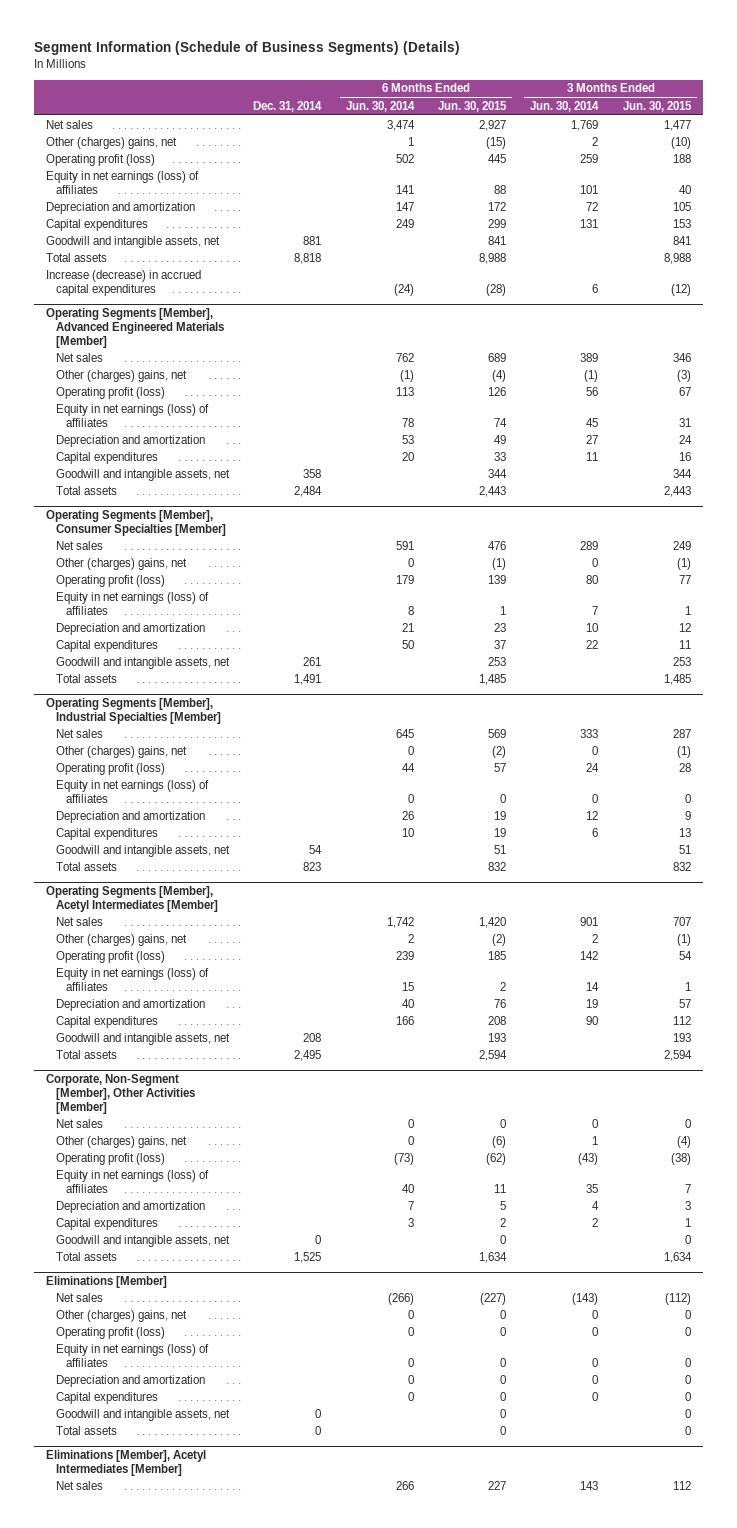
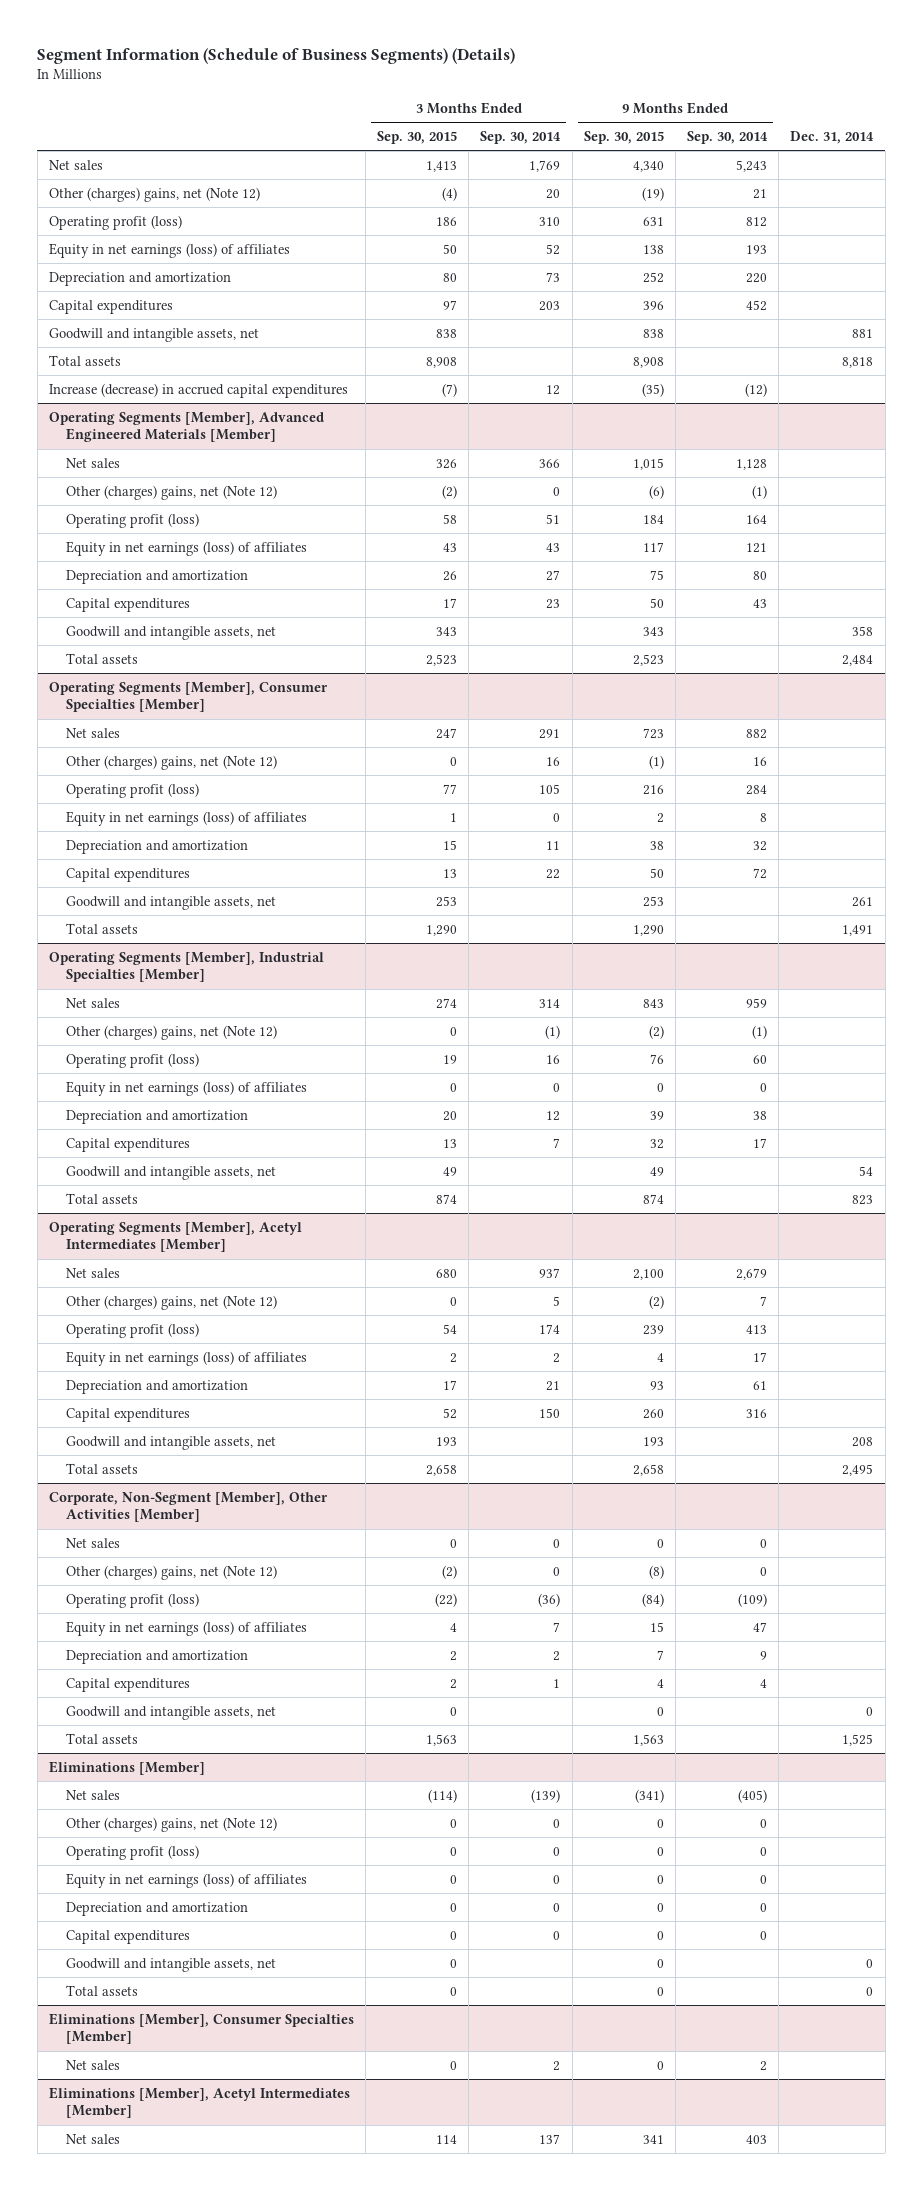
- | Dec. 31, 2014 | 6 Months Ended Jun. 30, 2014 | 6 Months Ended Jun. 30, 2015 | 3 Months Ended Jun. 30, 2014 | 3 Months Ended Jun. 30, 2015
+ | 3 Months Ended Sep. 30, 2015 | 3 Months Ended Sep. 30, 2014 | 9 Months Ended Sep. 30, 2015 | 9 Months Ended Sep. 30, 2014 | Dec. 31, 2014
- Other (charges) gains, net | | 1 | (15) | 2 | (10)
+ Other (charges) gains, net (Note 12) | (4) | 20 | (19) | 21 |
@ Operating Segments [Member], Advanced Engineered Materials [Member]
- Other (charges) gains, net | | (1) | (4) | (1) | (3)
+ Other (charges) gains, net (Note 12) | (2) | 0 | (6) | (1) |
@ Operating Segments [Member], Consumer Specialties [Member]
- Other (charges) gains, net | | 0 | (1) | 0 | (1)
+ Other (charges) gains, net (Note 12) | 0 | 16 | (1) | 16 |
@ Operating Segments [Member], Industrial Specialties [Member]
- Other (charges) gains, net | | 0 | (2) | 0 | (1)
+ Other (charges) gains, net (Note 12) | 0 | (1) | (2) | (1) |
@ Operating Segments [Member], Acetyl Intermediates [Member]
- Other (charges) gains, net | | 2 | (2) | 2 | (1)
+ Other (charges) gains, net (Note 12) | 0 | 5 | (2) | 7 |
@ Corporate, Non-Segment [Member], Other Activities [Member]
- Other (charges) gains, net | | 0 | (6) | 1 | (4)
+ Other (charges) gains, net (Note 12) | (2) | 0 | (8) | 0 |
@ Eliminations [Member]
- Other (charges) gains, net | | 0 | 0 | 0 | 0
+ Other (charges) gains, net (Note 12) | 0 | 0 | 0 | 0 |
+ Eliminations [Member], Consumer Specialties [Member]
+ Net sales | 0 | 2 | 0 | 2 |

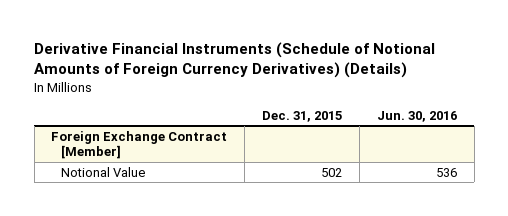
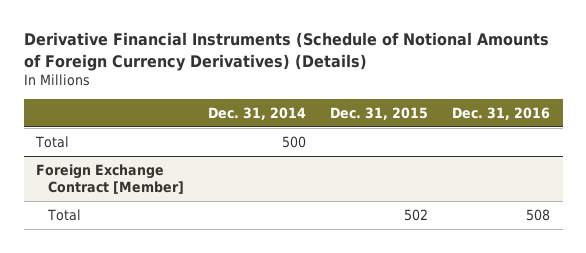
- | Dec. 31, 2015 | Jun. 30, 2016
+ | Dec. 31, 2014 | Dec. 31, 2015 | Dec. 31, 2016
+ Total | 500 | |
@ Foreign Exchange Contract [Member]
- Notional Value | 502 | 536
+ Total | | 502 | 508

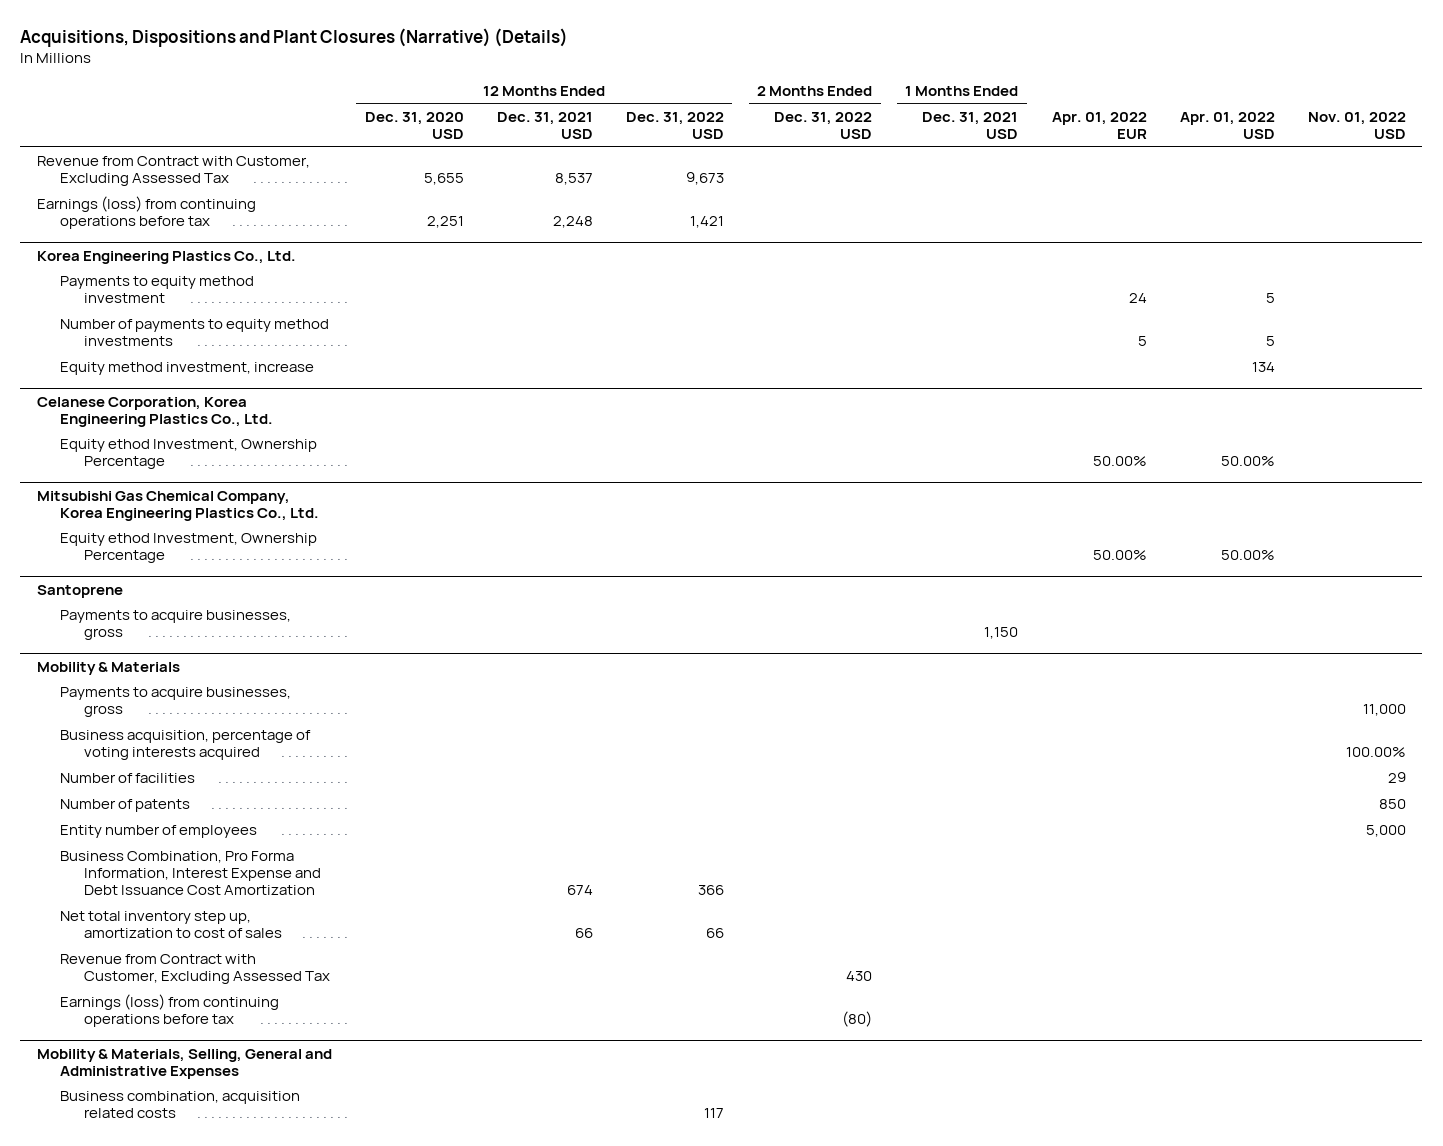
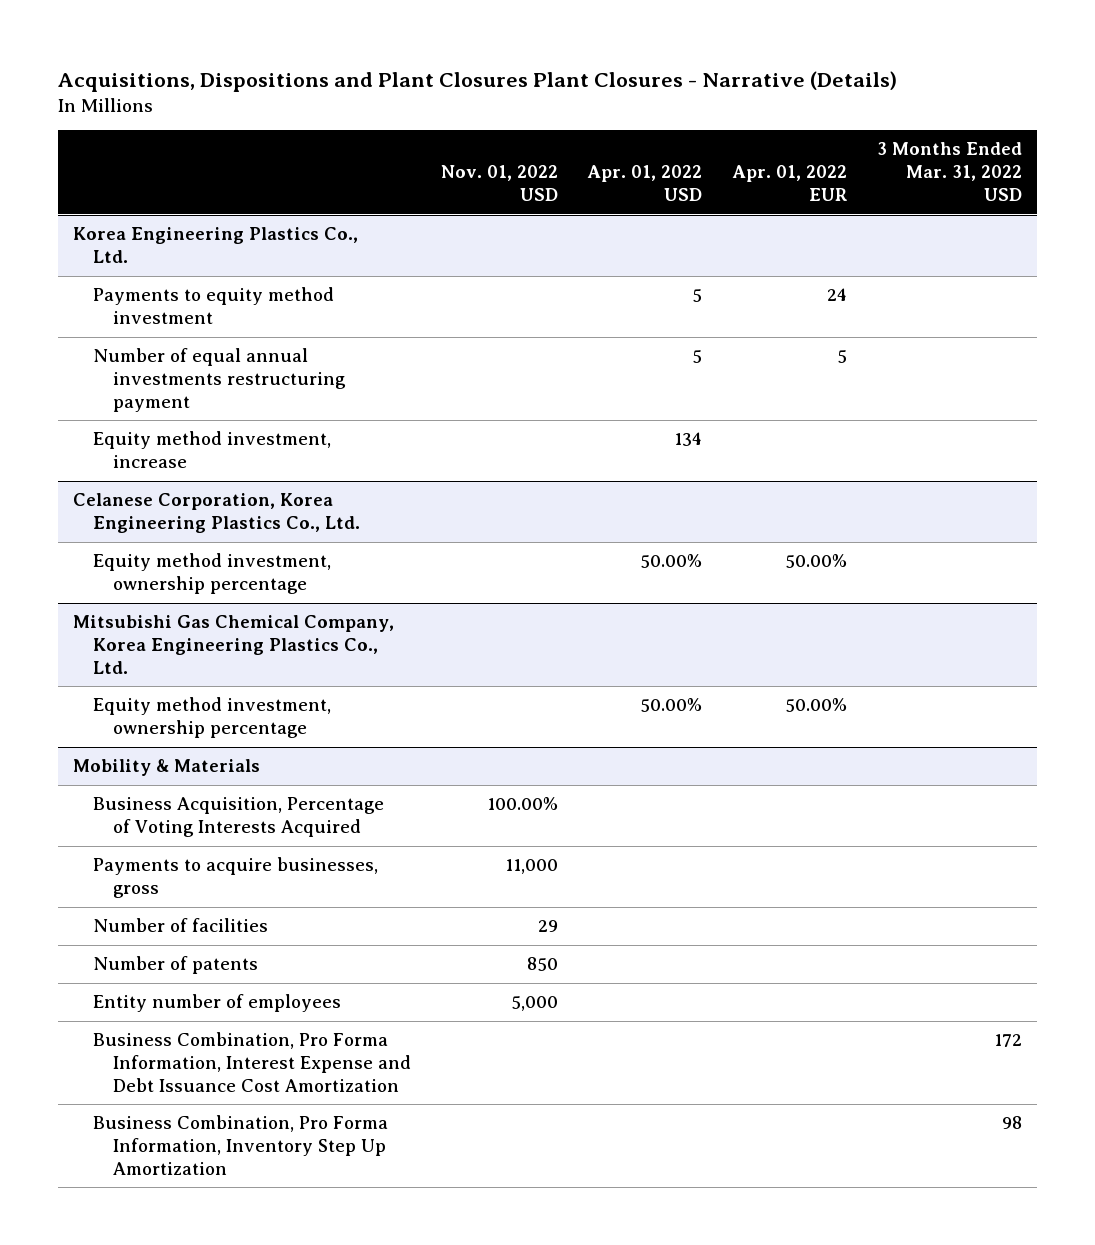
- Acquisitions, Dispositions and Plant Closures (Narrative) (Details)
+ Acquisitions, Dispositions and Plant Closures Plant Closures - Narrative (Details)
- | 12 Months Ended Dec. 31, 2020 USD | 12 Months Ended Dec. 31, 2021 USD | 12 Months Ended Dec. 31, 2022 USD | 2 Months Ended Dec. 31, 2022 USD | 1 Months Ended Dec. 31, 2021 USD | Apr. 01, 2022 EUR | Apr. 01, 2022 USD | Nov. 01, 2022 USD
+ | Nov. 01, 2022 USD | Apr. 01, 2022 USD | Apr. 01, 2022 EUR | 3 Months Ended Mar. 31, 2022 USD
- Revenue from Contract with Customer, Excluding Assessed Tax | 5,655 | 8,537 | 9,673 | | | | |
- Earnings (loss) from continuing operations before tax | 2,251 | 2,248 | 1,421 | | | | |
@ Korea Engineering Plastics Co., Ltd.
- Number of payments to equity method investments | | | | | | 5 | 5 |
+ Number of equal annual investments restructuring payment | | 5 | 5 |
@ Celanese Corporation, Korea Engineering Plastics Co., Ltd.
- Equity ethod Investment, Ownership Percentage | | | | | | 50.00% | 50.00% |
+ Equity method investment, ownership percentage | | 50.00% | 50.00% |
@ Mitsubishi Gas Chemical Company, Korea Engineering Plastics Co., Ltd.
- Equity ethod Investment, Ownership Percentage | | | | | | 50.00% | 50.00% |
- Santoprene
- Payments to acquire businesses, gross | | | | | 1,150 | | |
@ Mitsubishi Gas Chemical Company, Korea Engineering Plastics Co., Ltd.
+ Equity method investment, ownership percentage | | 50.00% | 50.00% |
@ Mobility & Materials
+ Business Acquisition, Percentage of Voting Interests Acquired | 100.00% | | |
- Business acquisition, percentage of voting interests acquired | | | | | | | | 100.00%
- Net total inventory step up, amortization to cost of sales | | 66 | 66 | | | | |
- Revenue from Contract with Customer, Excluding Assessed Tax | | | | 430 | | | |
- Earnings (loss) from continuing operations before tax | | | | (80) | | | |
- Mobility & Materials, Selling, General and Administrative Expenses
- Business combination, acquisition related costs | | | 117 | | | | |
@ Mobility & Materials
+ Business Combination, Pro Forma Information, Inventory Step Up Amortization | | | | 98

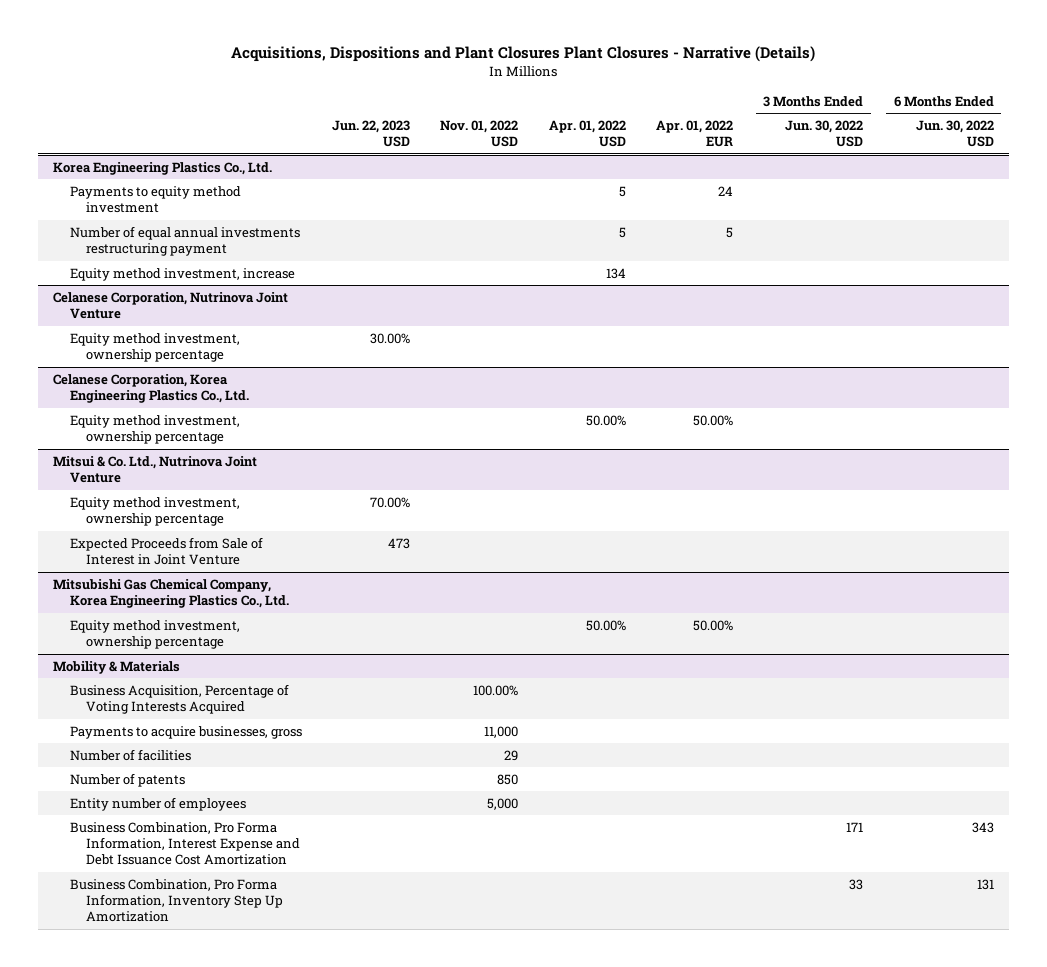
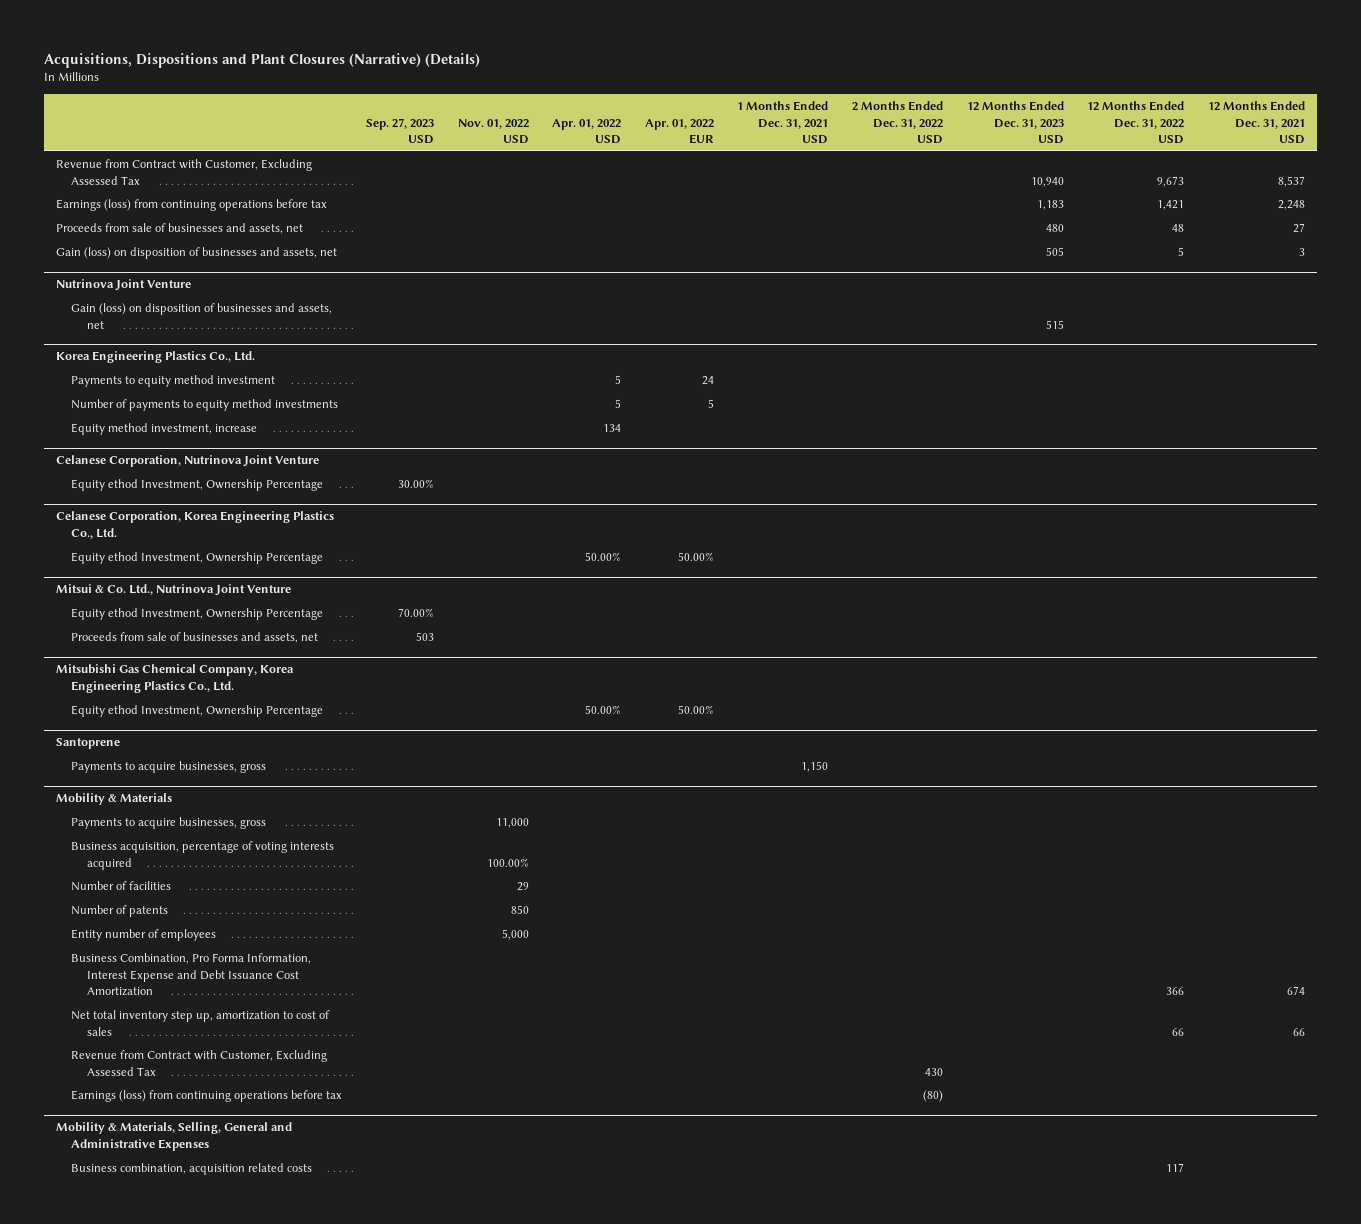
- Acquisitions, Dispositions and Plant Closures Plant Closures - Narrative (Details)
+ Acquisitions, Dispositions and Plant Closures (Narrative) (Details)
- | Jun. 22, 2023 USD | Nov. 01, 2022 USD | Apr. 01, 2022 USD | Apr. 01, 2022 EUR | 3 Months Ended Jun. 30, 2022 USD | 6 Months Ended Jun. 30, 2022 USD
+ | Sep. 27, 2023 USD | Nov. 01, 2022 USD | Apr. 01, 2022 USD | Apr. 01, 2022 EUR | 1 Months Ended Dec. 31, 2021 USD | 2 Months Ended Dec. 31, 2022 USD | 12 Months Ended Dec. 31, 2023 USD | 12 Months Ended Dec. 31, 2022 USD | 12 Months Ended Dec. 31, 2021 USD
+ Revenue from Contract with Customer, Excluding Assessed Tax | | | | | | | 10,940 | 9,673 | 8,537
+ Earnings (loss) from continuing operations before tax | | | | | | | 1,183 | 1,421 | 2,248
+ Proceeds from sale of businesses and assets, net | | | | | | | 480 | 48 | 27
+ Gain (loss) on disposition of businesses and assets, net | | | | | | | 505 | 5 | 3
+ Nutrinova Joint Venture
+ Gain (loss) on disposition of businesses and assets, net | | | | | | | 515 | |
@ Korea Engineering Plastics Co., Ltd.
- Number of equal annual investments restructuring payment | | | 5 | 5 | |
+ Number of payments to equity method investments | | | 5 | 5 | | | | |
@ Celanese Corporation, Nutrinova Joint Venture
- Equity method investment, ownership percentage | 30.00% | | | | |
+ Equity ethod Investment, Ownership Percentage | 30.00% | | | | | | | |
@ Celanese Corporation, Korea Engineering Plastics Co., Ltd.
- Equity method investment, ownership percentage | | | 50.00% | 50.00% | |
+ Equity ethod Investment, Ownership Percentage | | | 50.00% | 50.00% | | | | |
@ Mitsui & Co. Ltd., Nutrinova Joint Venture
- Equity method investment, ownership percentage | 70.00% | | | | |
- Expected Proceeds from Sale of Interest in Joint Venture | 473 | | | | |
+ Equity ethod Investment, Ownership Percentage | 70.00% | | | | | | | |
+ Proceeds from sale of businesses and assets, net | 503 | | | | | | | |
@ Mitsubishi Gas Chemical Company, Korea Engineering Plastics Co., Ltd.
- Equity method investment, ownership percentage | | | 50.00% | 50.00% | |
+ Equity ethod Investment, Ownership Percentage | | | 50.00% | 50.00% | | | | |
+ Santoprene
+ Payments to acquire businesses, gross | | | | | 1,150 | | | |
@ Mobility & Materials
- Business Acquisition, Percentage of Voting Interests Acquired | | 100.00% | | | |
+ Business acquisition, percentage of voting interests acquired | | 100.00% | | | | | | |
- Business Combination, Pro Forma Information, Inventory Step Up Amortization | | | | | 33 | 131
+ Net total inventory step up, amortization to cost of sales | | | | | | | | 66 | 66
+ Revenue from Contract with Customer, Excluding Assessed Tax | | | | | | 430 | | |
+ Earnings (loss) from continuing operations before tax | | | | | | (80) | | |
+ Mobility & Materials, Selling, General and Administrative Expenses
+ Business combination, acquisition related costs | | | | | | | | 117 |

